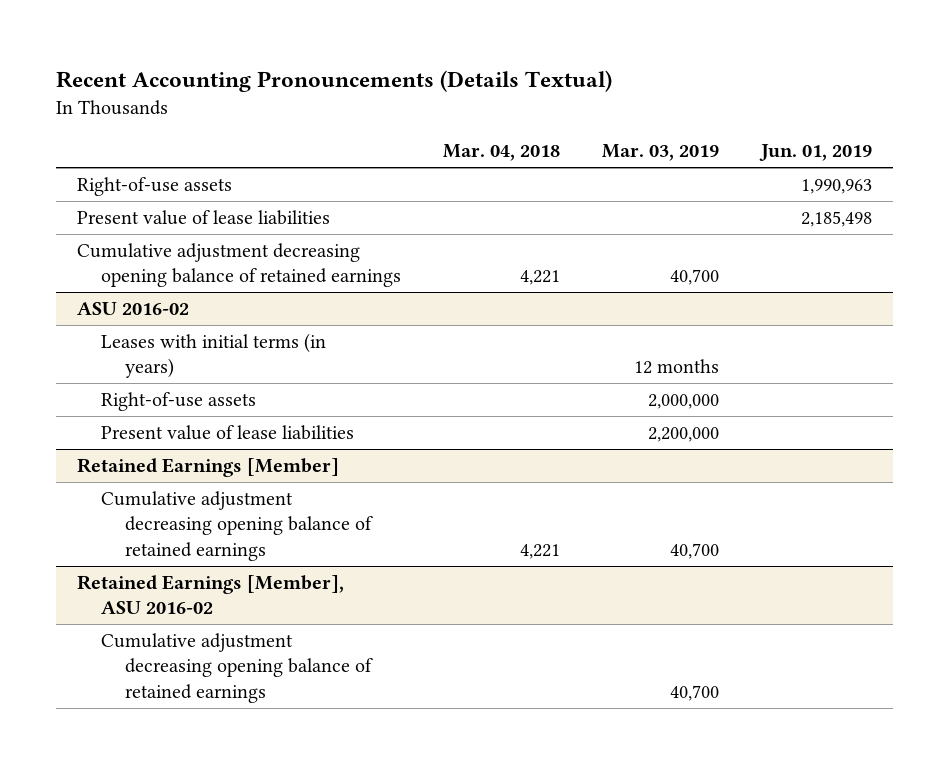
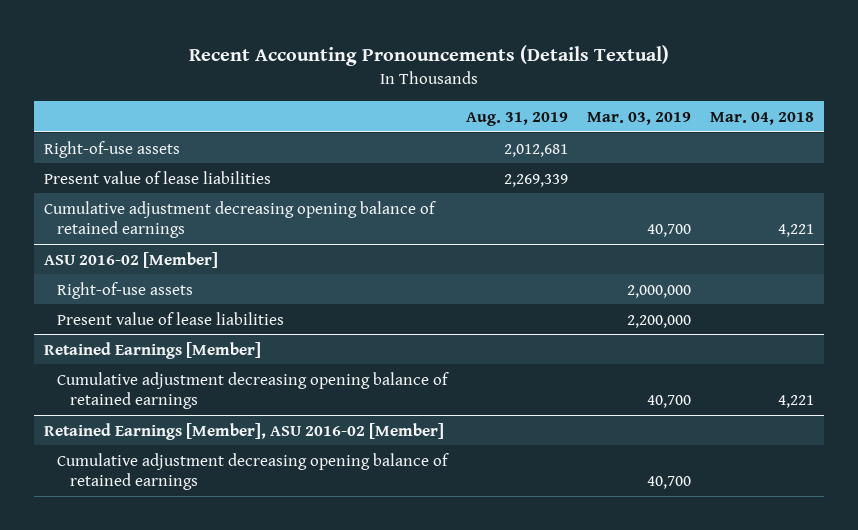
- | Mar. 04, 2018 | Mar. 03, 2019 | Jun. 01, 2019
+ | Aug. 31, 2019 | Mar. 03, 2019 | Mar. 04, 2018
- ASU 2016-02
- Leases with initial terms (in years) | | 12 months |
+ ASU 2016-02 [Member]
- Retained Earnings [Member], ASU 2016-02
+ Retained Earnings [Member], ASU 2016-02 [Member]

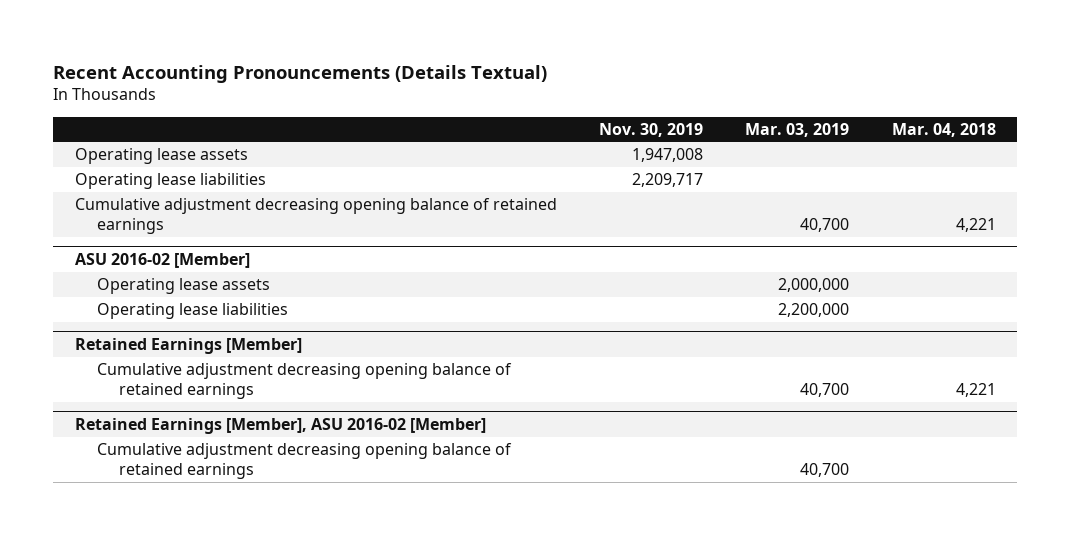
- | Aug. 31, 2019 | Mar. 03, 2019 | Mar. 04, 2018
+ | Nov. 30, 2019 | Mar. 03, 2019 | Mar. 04, 2018
- Right-of-use assets | 2,012,681 | |
- Present value of lease liabilities | 2,269,339 | |
+ Operating lease assets | 1,947,008 | |
+ Operating lease liabilities | 2,209,717 | |
@ ASU 2016-02 [Member]
- Right-of-use assets | | 2,000,000 |
- Present value of lease liabilities | | 2,200,000 |
+ Operating lease assets | | 2,000,000 |
+ Operating lease liabilities | | 2,200,000 |

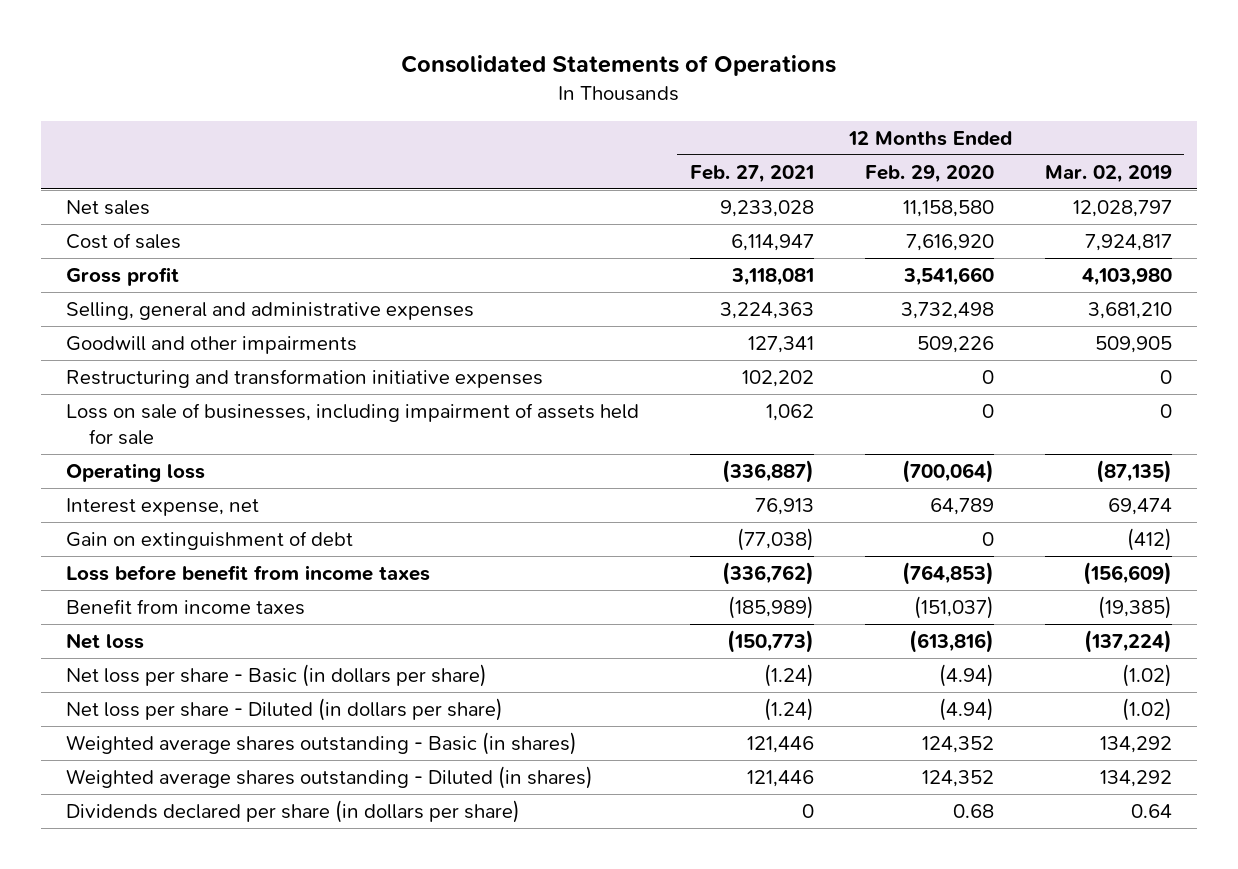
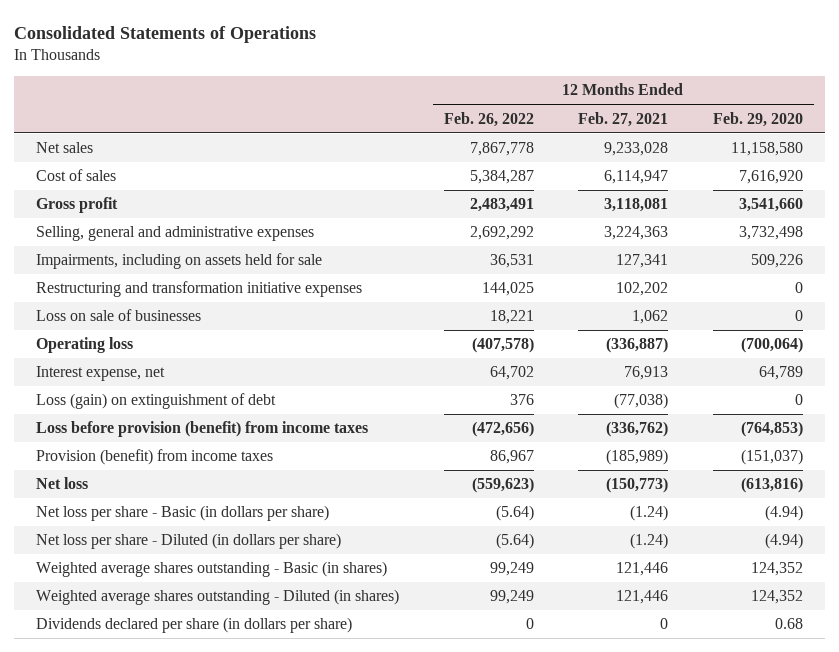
- | 12 Months Ended Feb. 27, 2021 | 12 Months Ended Feb. 29, 2020 | 12 Months Ended Mar. 02, 2019
+ | 12 Months Ended Feb. 26, 2022 | 12 Months Ended Feb. 27, 2021 | 12 Months Ended Feb. 29, 2020
- Goodwill and other impairments | 127,341 | 509,226 | 509,905
+ Impairments, including on assets held for sale | 36,531 | 127,341 | 509,226
- Loss on sale of businesses, including impairment of assets held for sale | 1,062 | 0 | 0
+ Loss on sale of businesses | 18,221 | 1,062 | 0
- Gain on extinguishment of debt | (77,038) | 0 | (412)
- Loss before benefit from income taxes | (336,762) | (764,853) | (156,609)
- Benefit from income taxes | (185,989) | (151,037) | (19,385)
+ Loss (gain) on extinguishment of debt | 376 | (77,038) | 0
+ Loss before provision (benefit) from income taxes | (472,656) | (336,762) | (764,853)
+ Provision (benefit) from income taxes | 86,967 | (185,989) | (151,037)

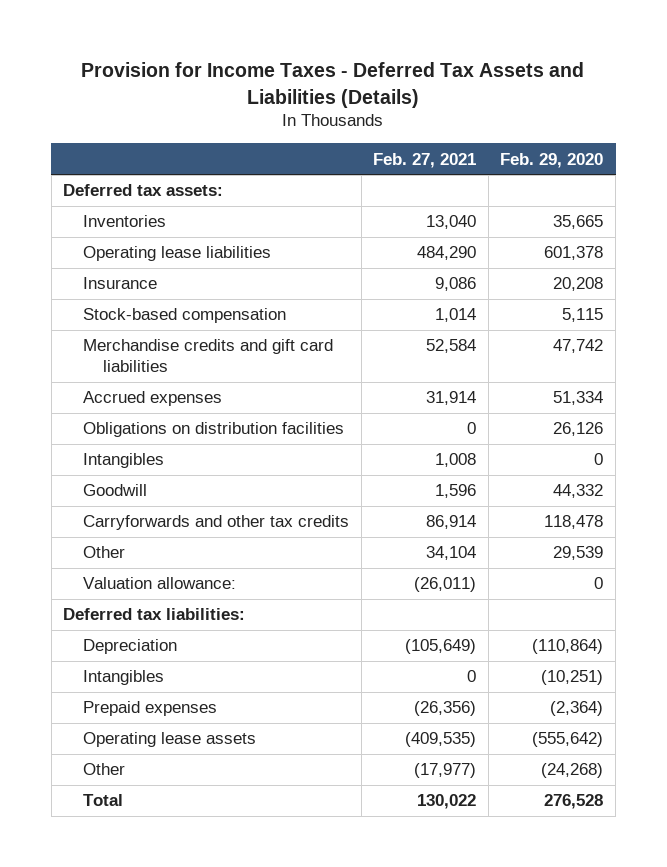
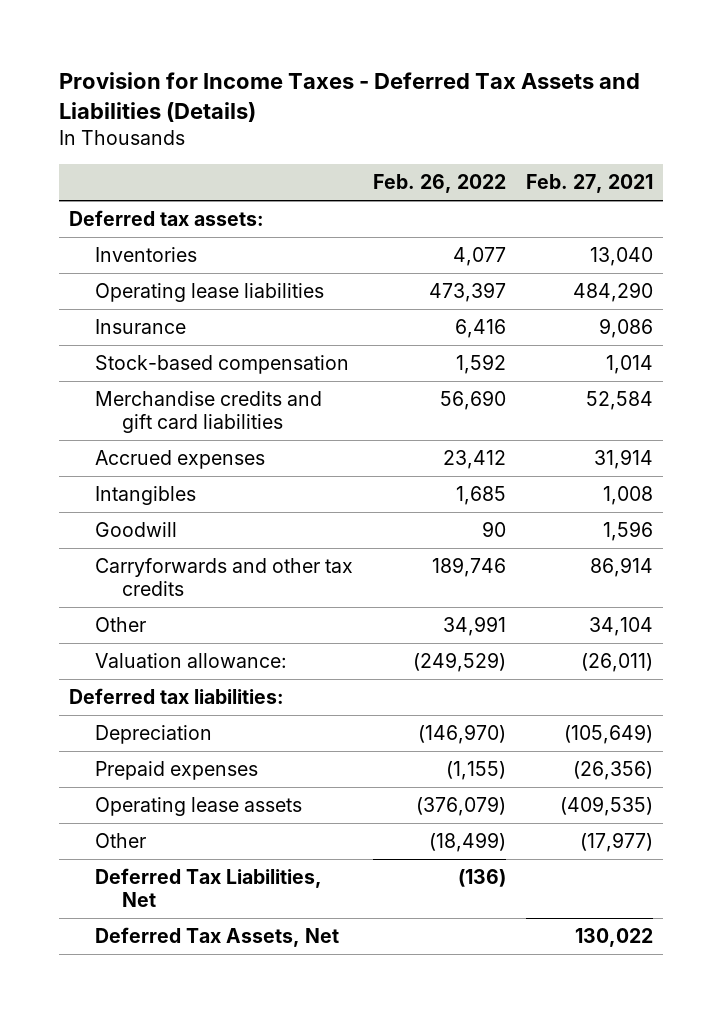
- | Feb. 27, 2021 | Feb. 29, 2020
+ | Feb. 26, 2022 | Feb. 27, 2021
- Obligations on distribution facilities | 0 | 26,126
- Intangibles | 0 | (10,251)
- Total | 130,022 | 276,528
+ Deferred Tax Liabilities, Net | (136) |
+ Deferred Tax Assets, Net | | 130,022

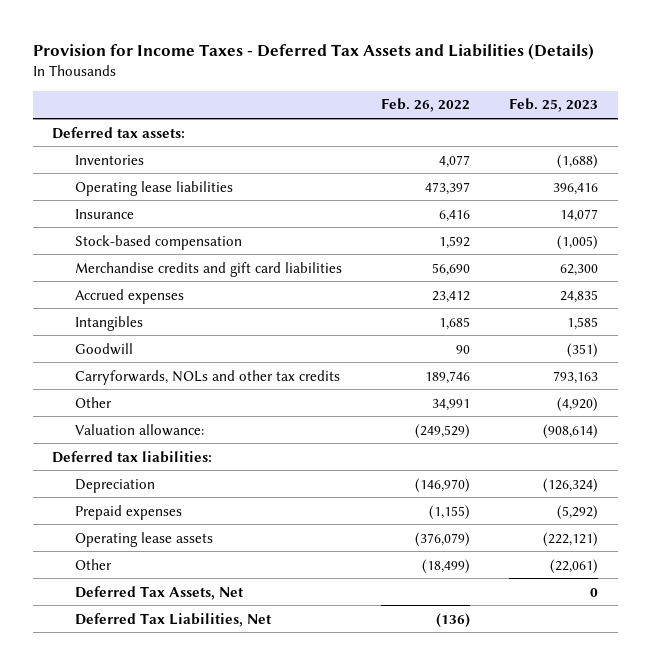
- | Feb. 26, 2022 | Feb. 27, 2021
+ | Feb. 26, 2022 | Feb. 25, 2023
- Carryforwards and other tax credits | 189,746 | 86,914
+ Carryforwards, NOLs and other tax credits | 189,746 | 793,163
moved down: Deferred Tax Liabilities, Net | (136) |

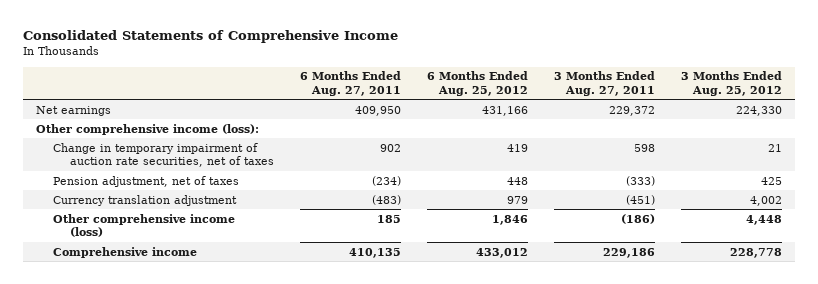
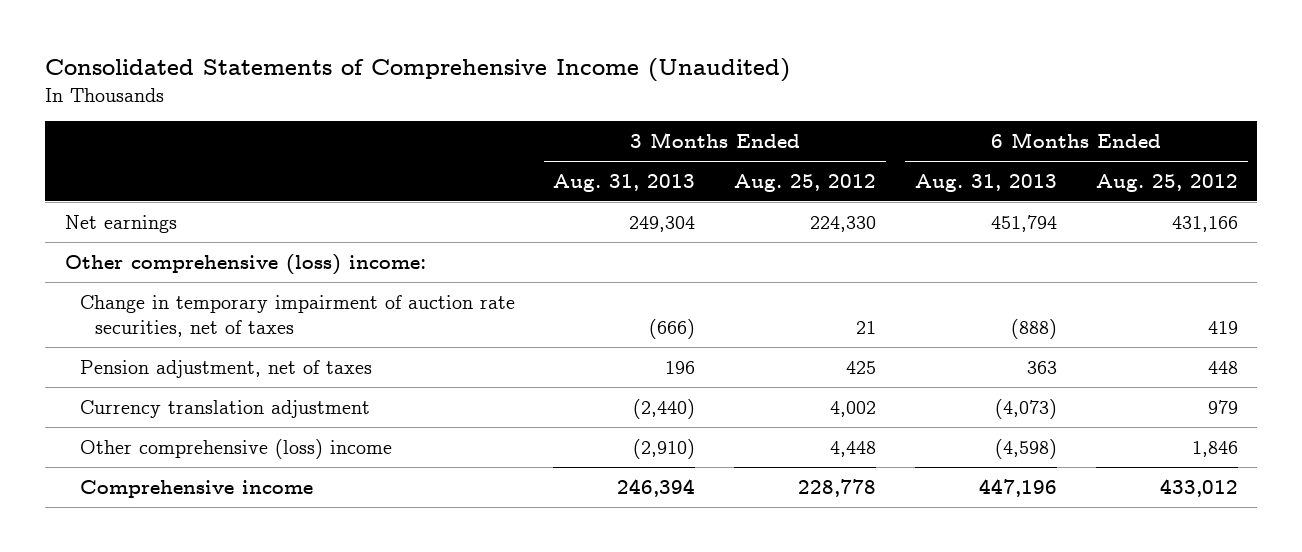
- Consolidated Statements of Comprehensive Income
+ Consolidated Statements of Comprehensive Income (Unaudited)
- | 6 Months Ended Aug. 27, 2011 | 6 Months Ended Aug. 25, 2012 | 3 Months Ended Aug. 27, 2011 | 3 Months Ended Aug. 25, 2012
+ | 3 Months Ended Aug. 31, 2013 | 3 Months Ended Aug. 25, 2012 | 6 Months Ended Aug. 31, 2013 | 6 Months Ended Aug. 25, 2012
- Other comprehensive income (loss):
+ Other comprehensive (loss) income:
- Other comprehensive income (loss) | 185 | 1,846 | (186) | 4,448
+ Other comprehensive (loss) income | (2,910) | 4,448 | (4,598) | 1,846

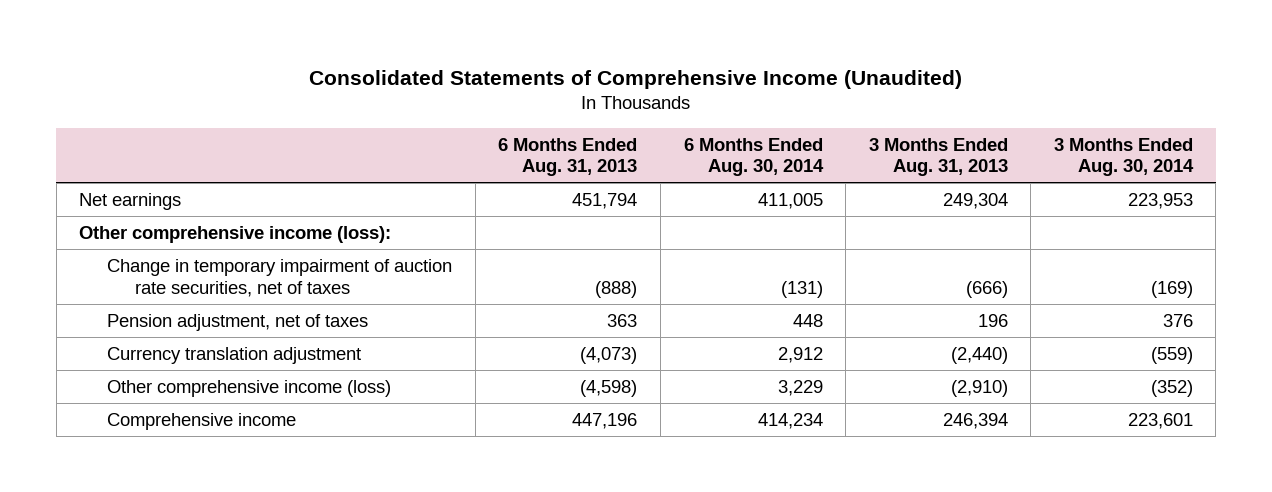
- | 3 Months Ended Aug. 31, 2013 | 3 Months Ended Aug. 25, 2012 | 6 Months Ended Aug. 31, 2013 | 6 Months Ended Aug. 25, 2012
+ | 6 Months Ended Aug. 31, 2013 | 6 Months Ended Aug. 30, 2014 | 3 Months Ended Aug. 31, 2013 | 3 Months Ended Aug. 30, 2014
- Other comprehensive (loss) income:
+ Other comprehensive income (loss):
- Other comprehensive (loss) income | (2,910) | 4,448 | (4,598) | 1,846
+ Other comprehensive income (loss) | (4,598) | 3,229 | (2,910) | (352)

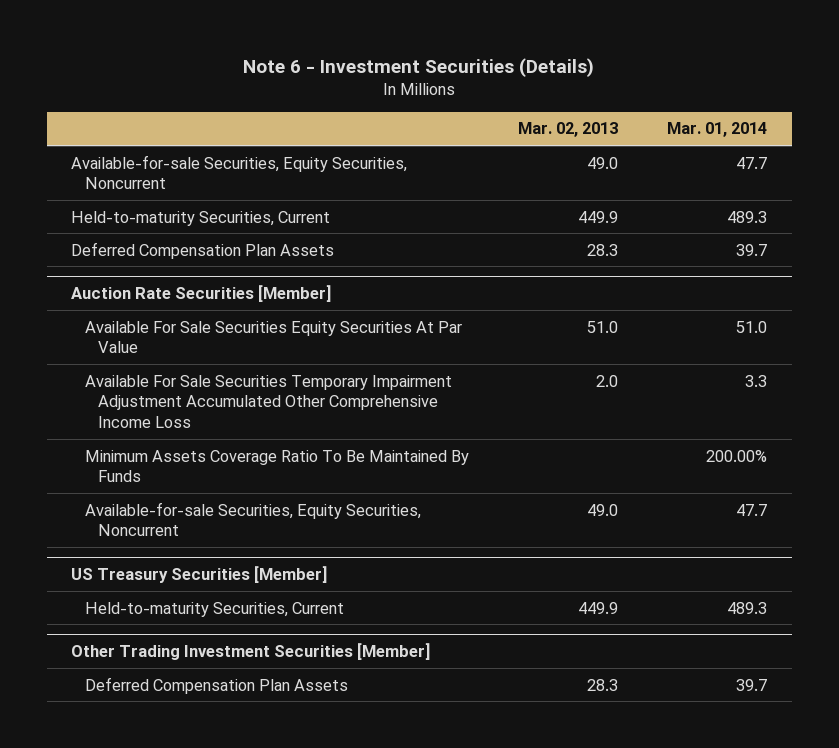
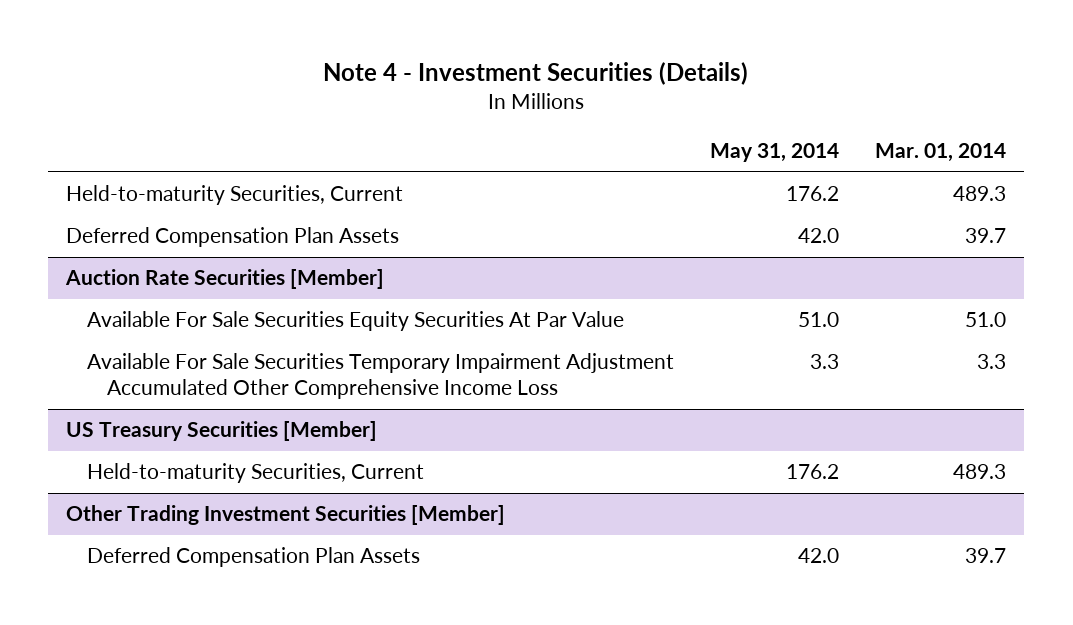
- Note 6 - Investment Securities (Details)
+ Note 4 - Investment Securities (Details)
- | Mar. 02, 2013 | Mar. 01, 2014
+ | May 31, 2014 | Mar. 01, 2014
- Available-for-sale Securities, Equity Securities, Noncurrent | 49.0 | 47.7
@ Auction Rate Securities [Member]
- Minimum Assets Coverage Ratio To Be Maintained By Funds | | 200.00%
- Available-for-sale Securities, Equity Securities, Noncurrent | 49.0 | 47.7

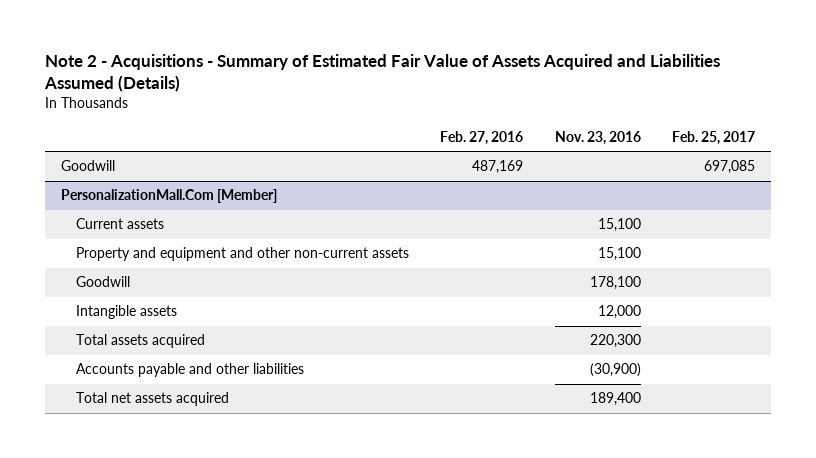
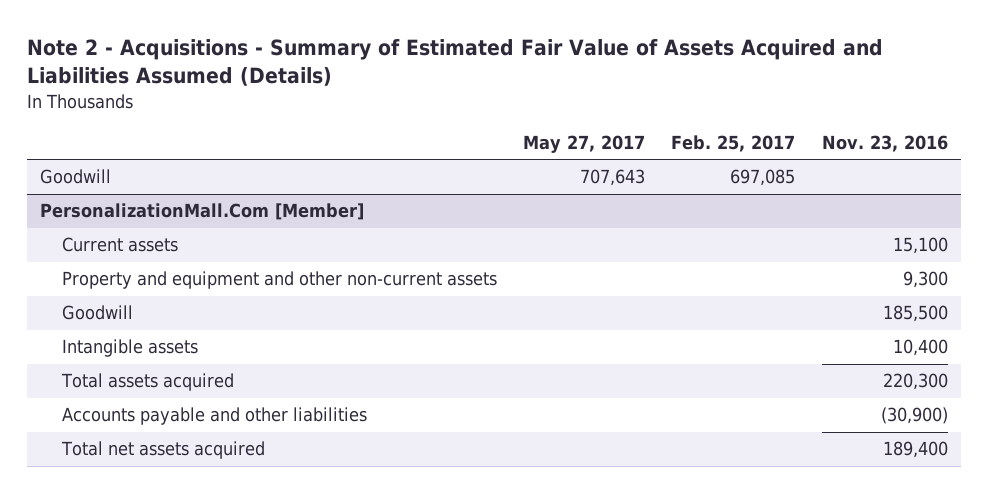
- | Feb. 27, 2016 | Nov. 23, 2016 | Feb. 25, 2017
+ | May 27, 2017 | Feb. 25, 2017 | Nov. 23, 2016
@ PersonalizationMall.Com [Member]
- Property and equipment and other non-current assets | | 15,100 |
- Goodwill | | 178,100 |
- Intangible assets | | 12,000 |
+ Property and equipment and other non-current assets | | | 9,300
+ Goodwill | | | 185,500
+ Intangible assets | | | 10,400

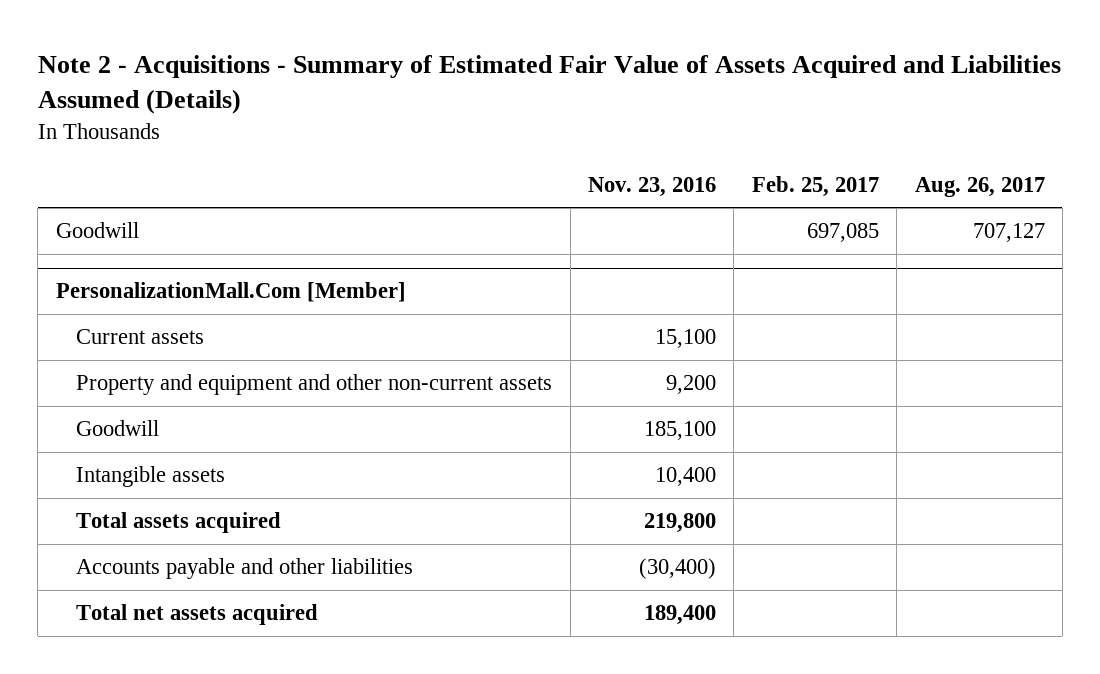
- | May 27, 2017 | Feb. 25, 2017 | Nov. 23, 2016
+ | Nov. 23, 2016 | Feb. 25, 2017 | Aug. 26, 2017
@ PersonalizationMall.Com [Member]
- Property and equipment and other non-current assets | | | 9,300
- Goodwill | | | 185,500
+ Property and equipment and other non-current assets | 9,200 | |
+ Goodwill | 185,100 | |
- Total assets acquired | | | 220,300
- Accounts payable and other liabilities | | | (30,900)
+ Total assets acquired | 219,800 | |
+ Accounts payable and other liabilities | (30,400) | |

